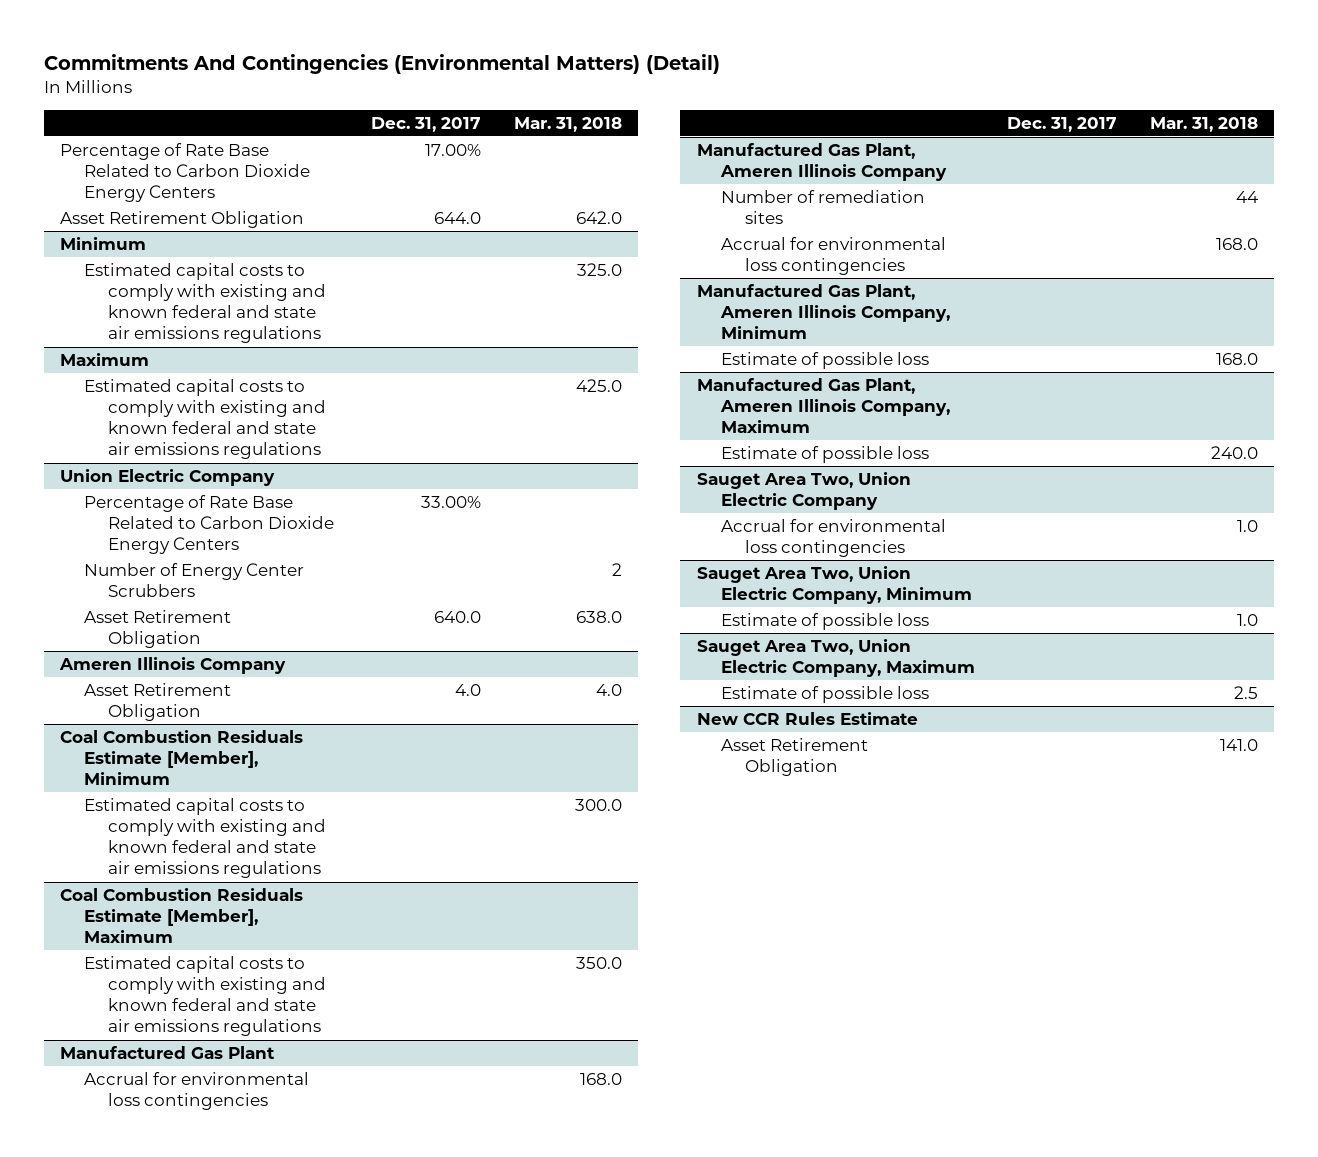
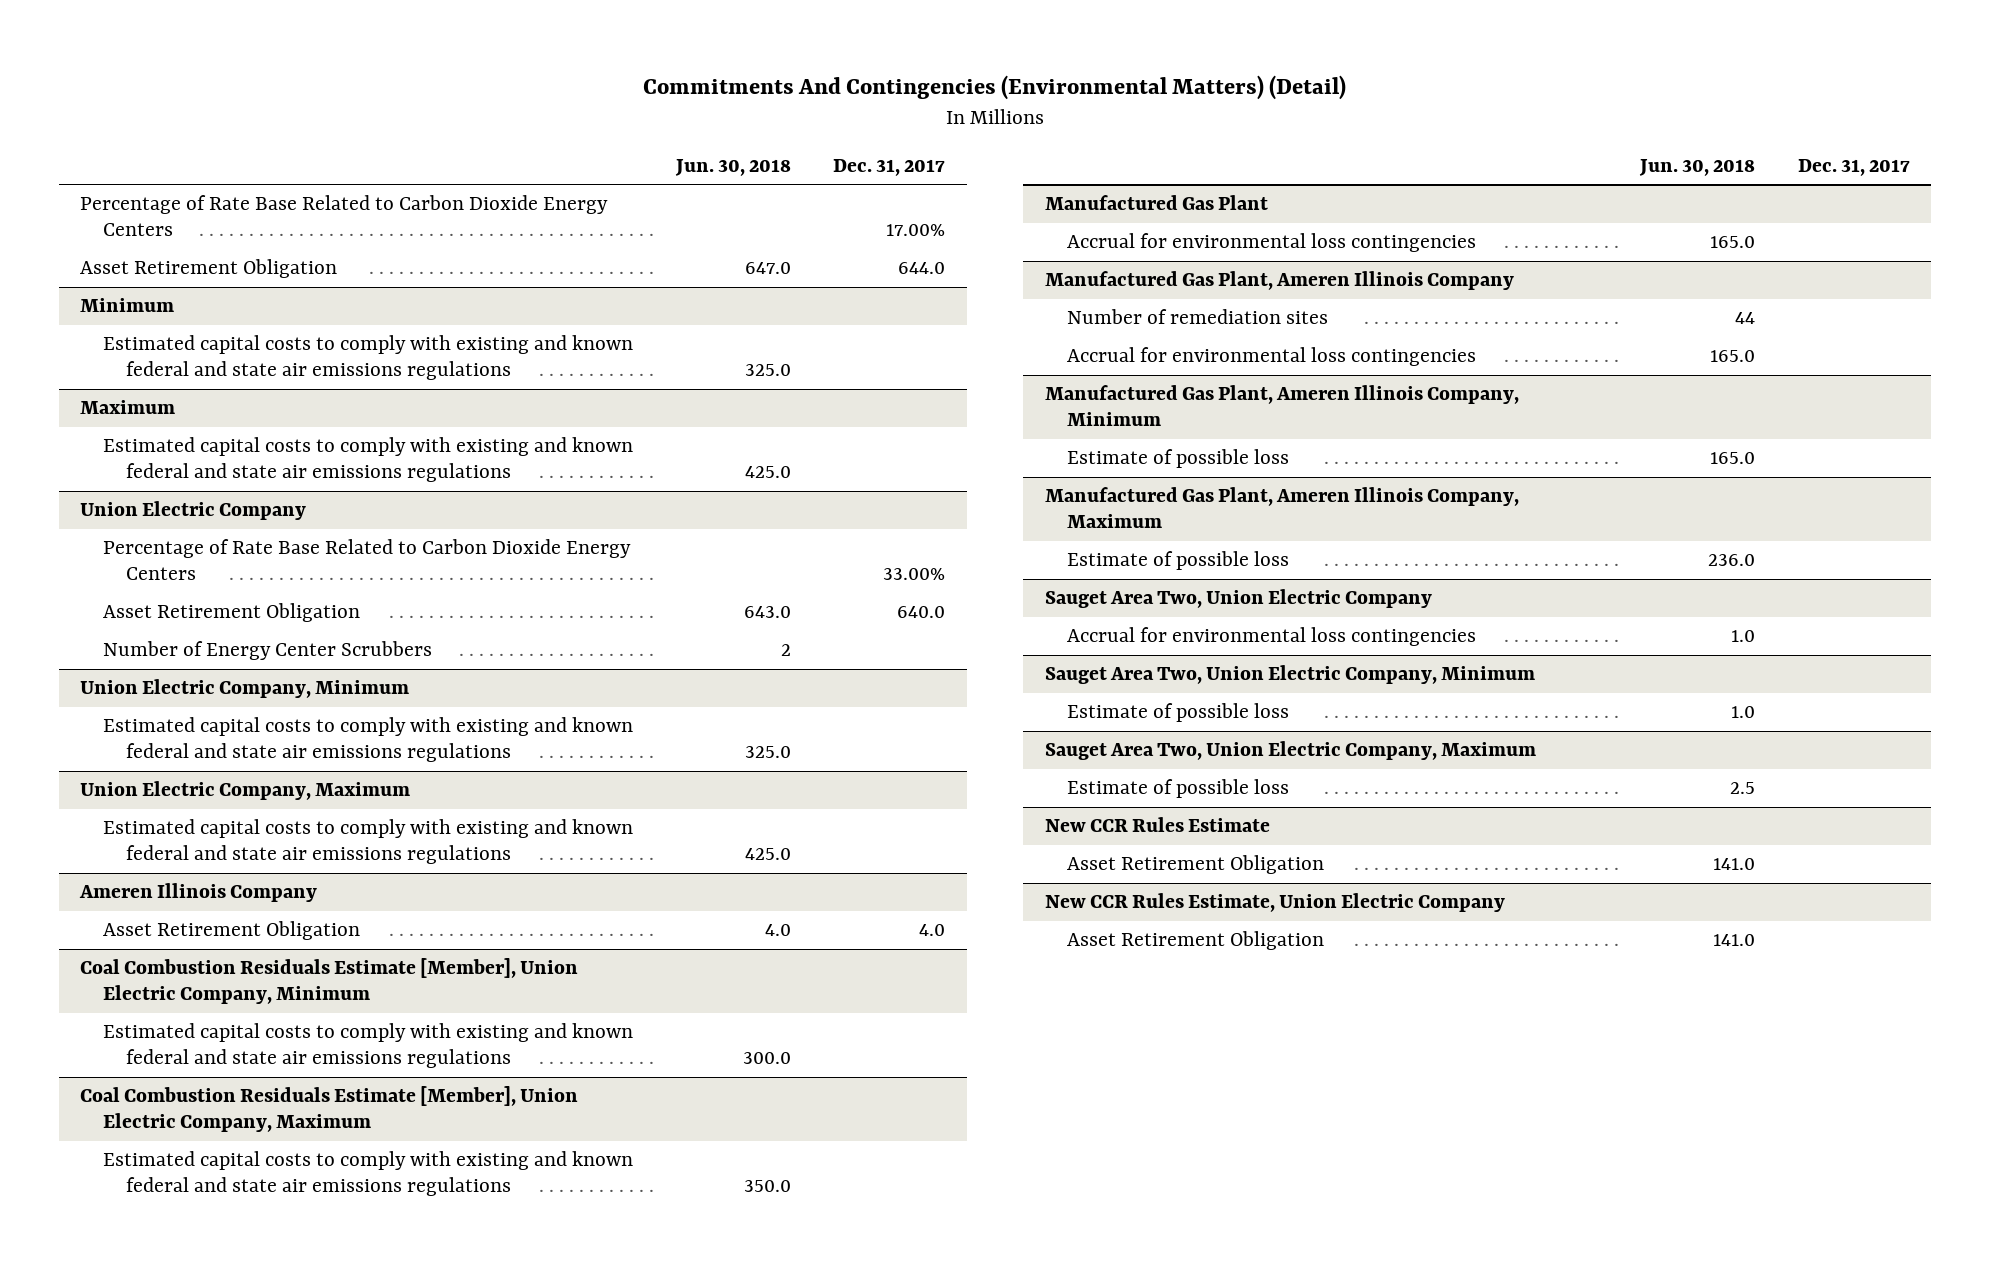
- | Dec. 31, 2017 | Mar. 31, 2018
+ | Jun. 30, 2018 | Dec. 31, 2017
@ Union Electric Company
moved down: Number of Energy Center Scrubbers | 2 |
+ Union Electric Company, Minimum
+ Estimated capital costs to comply with existing and known federal and state air emissions regulations | 325.0 |
+ Union Electric Company, Maximum
+ Estimated capital costs to comply with existing and known federal and state air emissions regulations | 425.0 |
- Coal Combustion Residuals Estimate [Member], Minimum
+ Coal Combustion Residuals Estimate [Member], Union Electric Company, Minimum
- Coal Combustion Residuals Estimate [Member], Maximum
+ Coal Combustion Residuals Estimate [Member], Union Electric Company, Maximum
+ New CCR Rules Estimate, Union Electric Company
+ Asset Retirement Obligation | 141.0 |

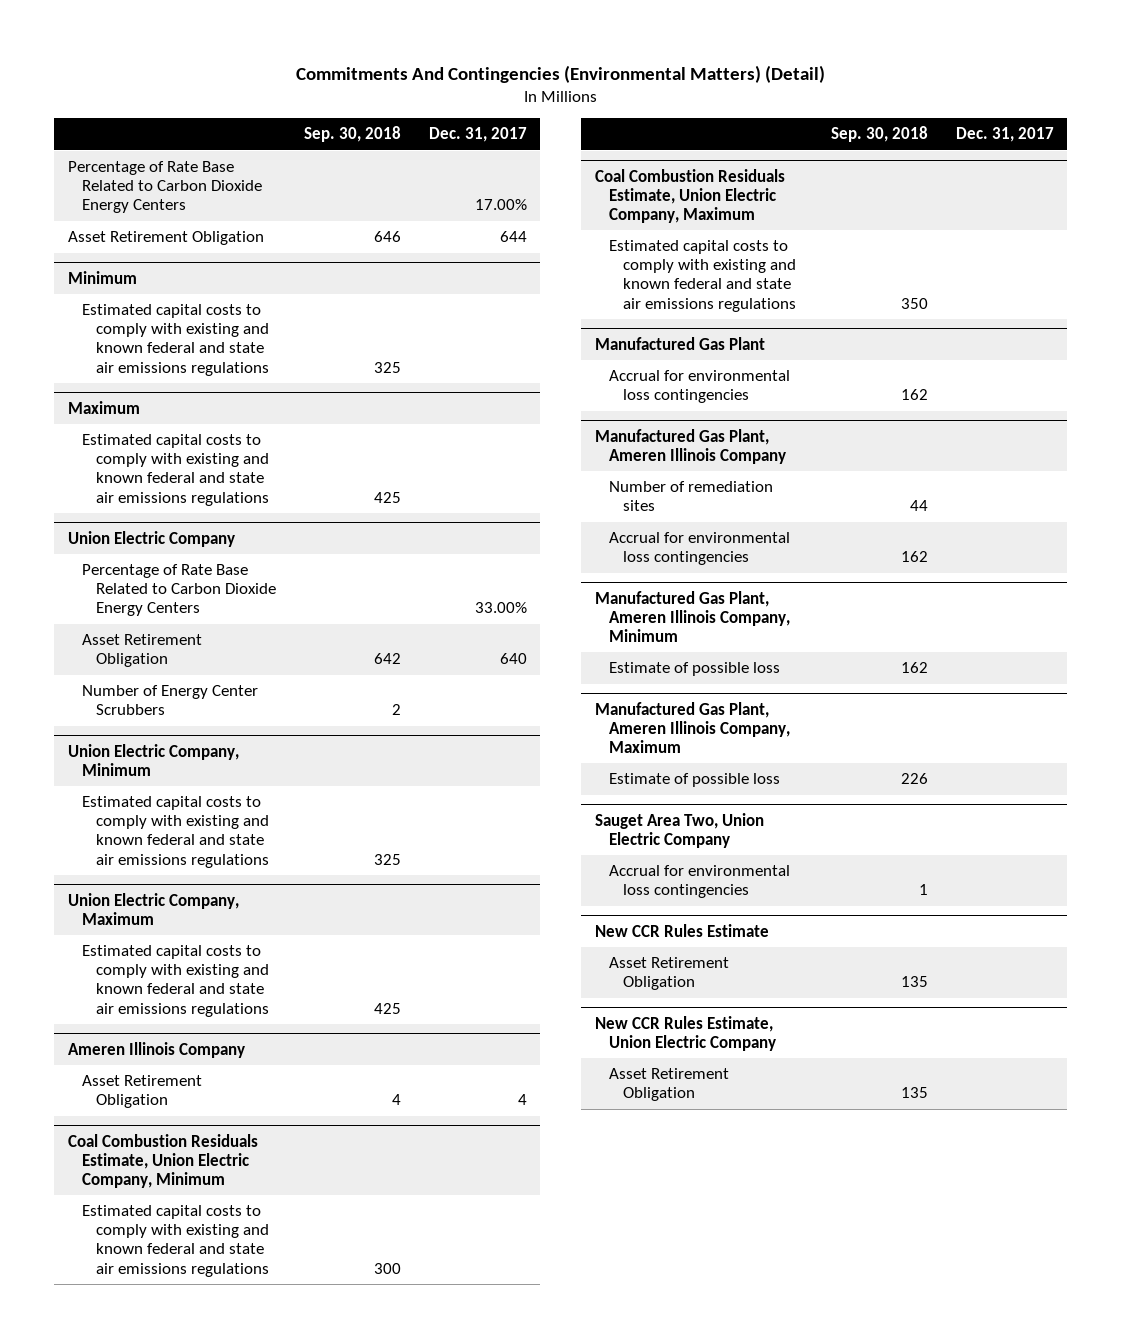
- | Jun. 30, 2018 | Dec. 31, 2017
+ | Sep. 30, 2018 | Dec. 31, 2017
- Asset Retirement Obligation | 647.0 | 644.0
+ Asset Retirement Obligation | 646 | 644
@ Union Electric Company
- Asset Retirement Obligation | 643.0 | 640.0
+ Asset Retirement Obligation | 642 | 640
@ Ameren Illinois Company
- Asset Retirement Obligation | 4.0 | 4.0
- Coal Combustion Residuals Estimate [Member], Union Electric Company, Minimum
@ Ameren Illinois Company
+ Asset Retirement Obligation | 4 | 4
+ Coal Combustion Residuals Estimate, Union Electric Company, Minimum
- Coal Combustion Residuals Estimate [Member], Union Electric Company, Maximum
+ Coal Combustion Residuals Estimate, Union Electric Company, Maximum
- Sauget Area Two, Union Electric Company, Minimum
- Estimate of possible loss | 1.0 |
- Sauget Area Two, Union Electric Company, Maximum
- Estimate of possible loss | 2.5 |

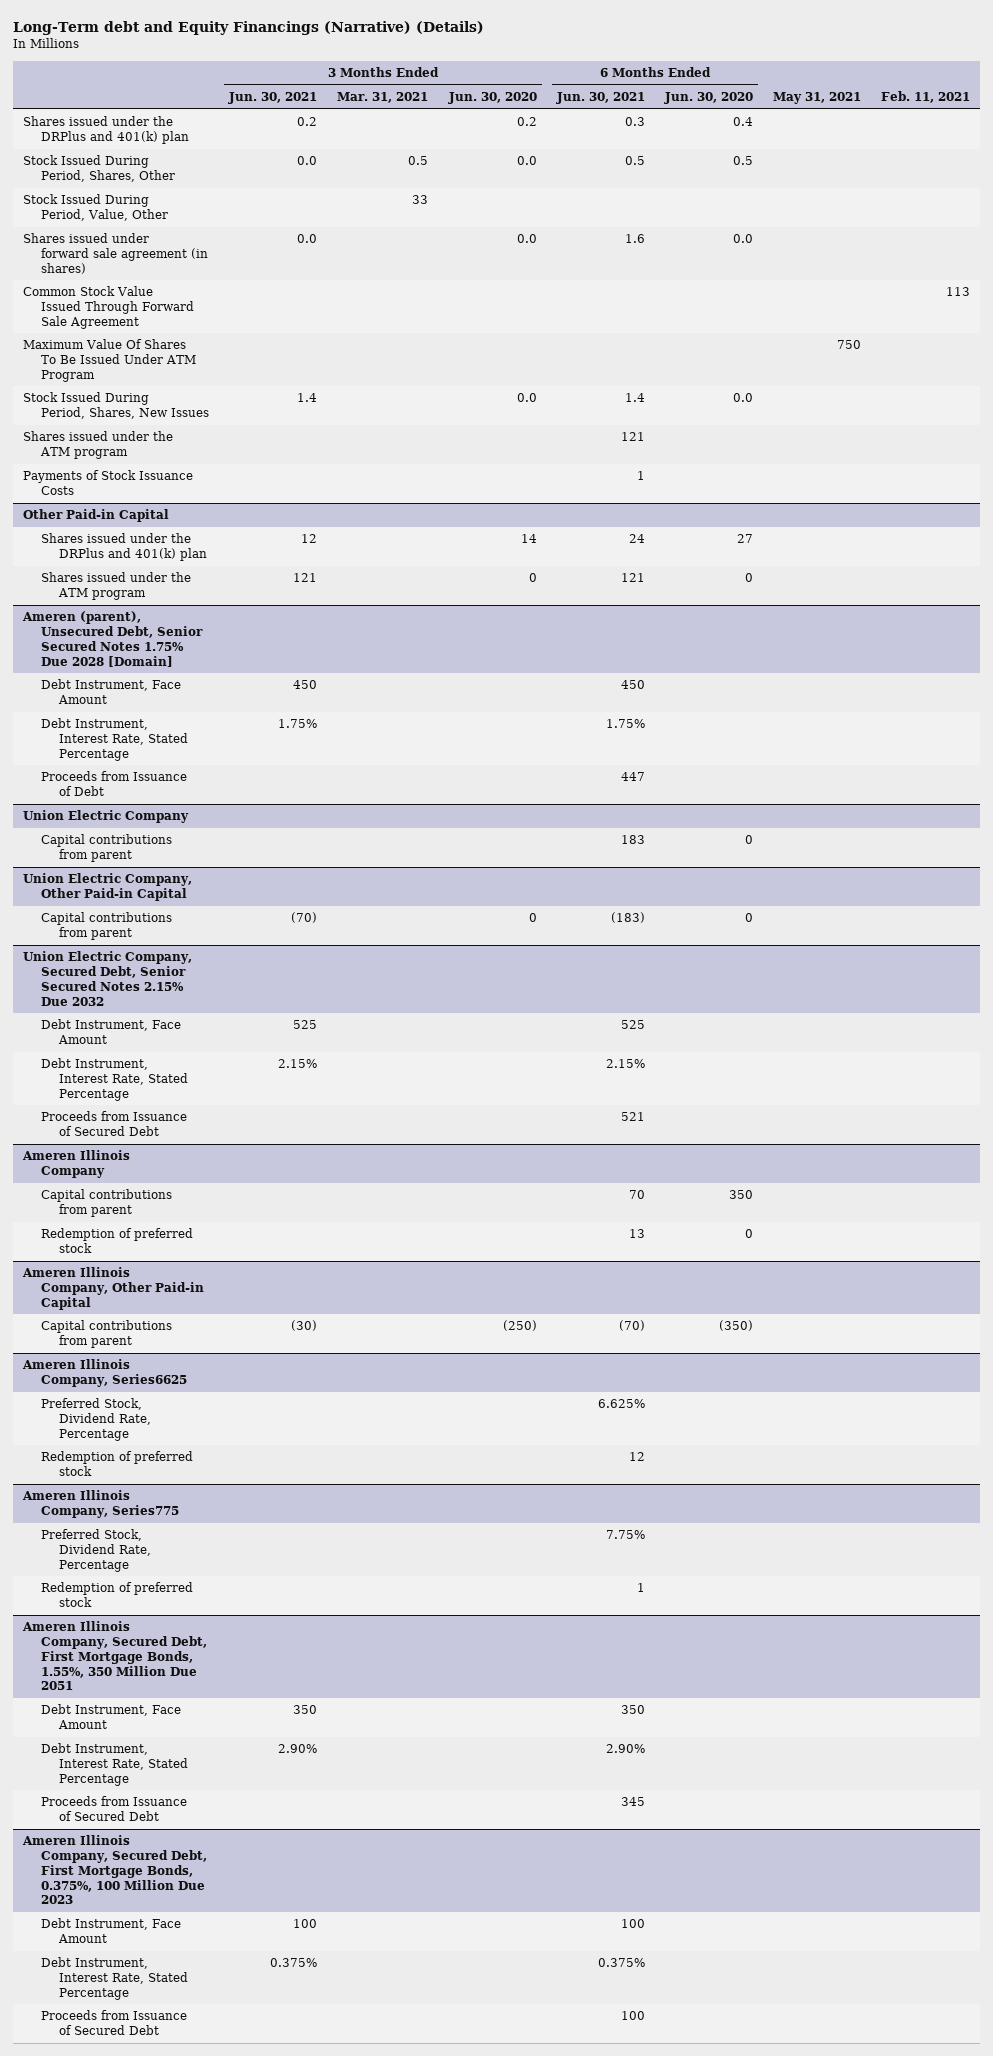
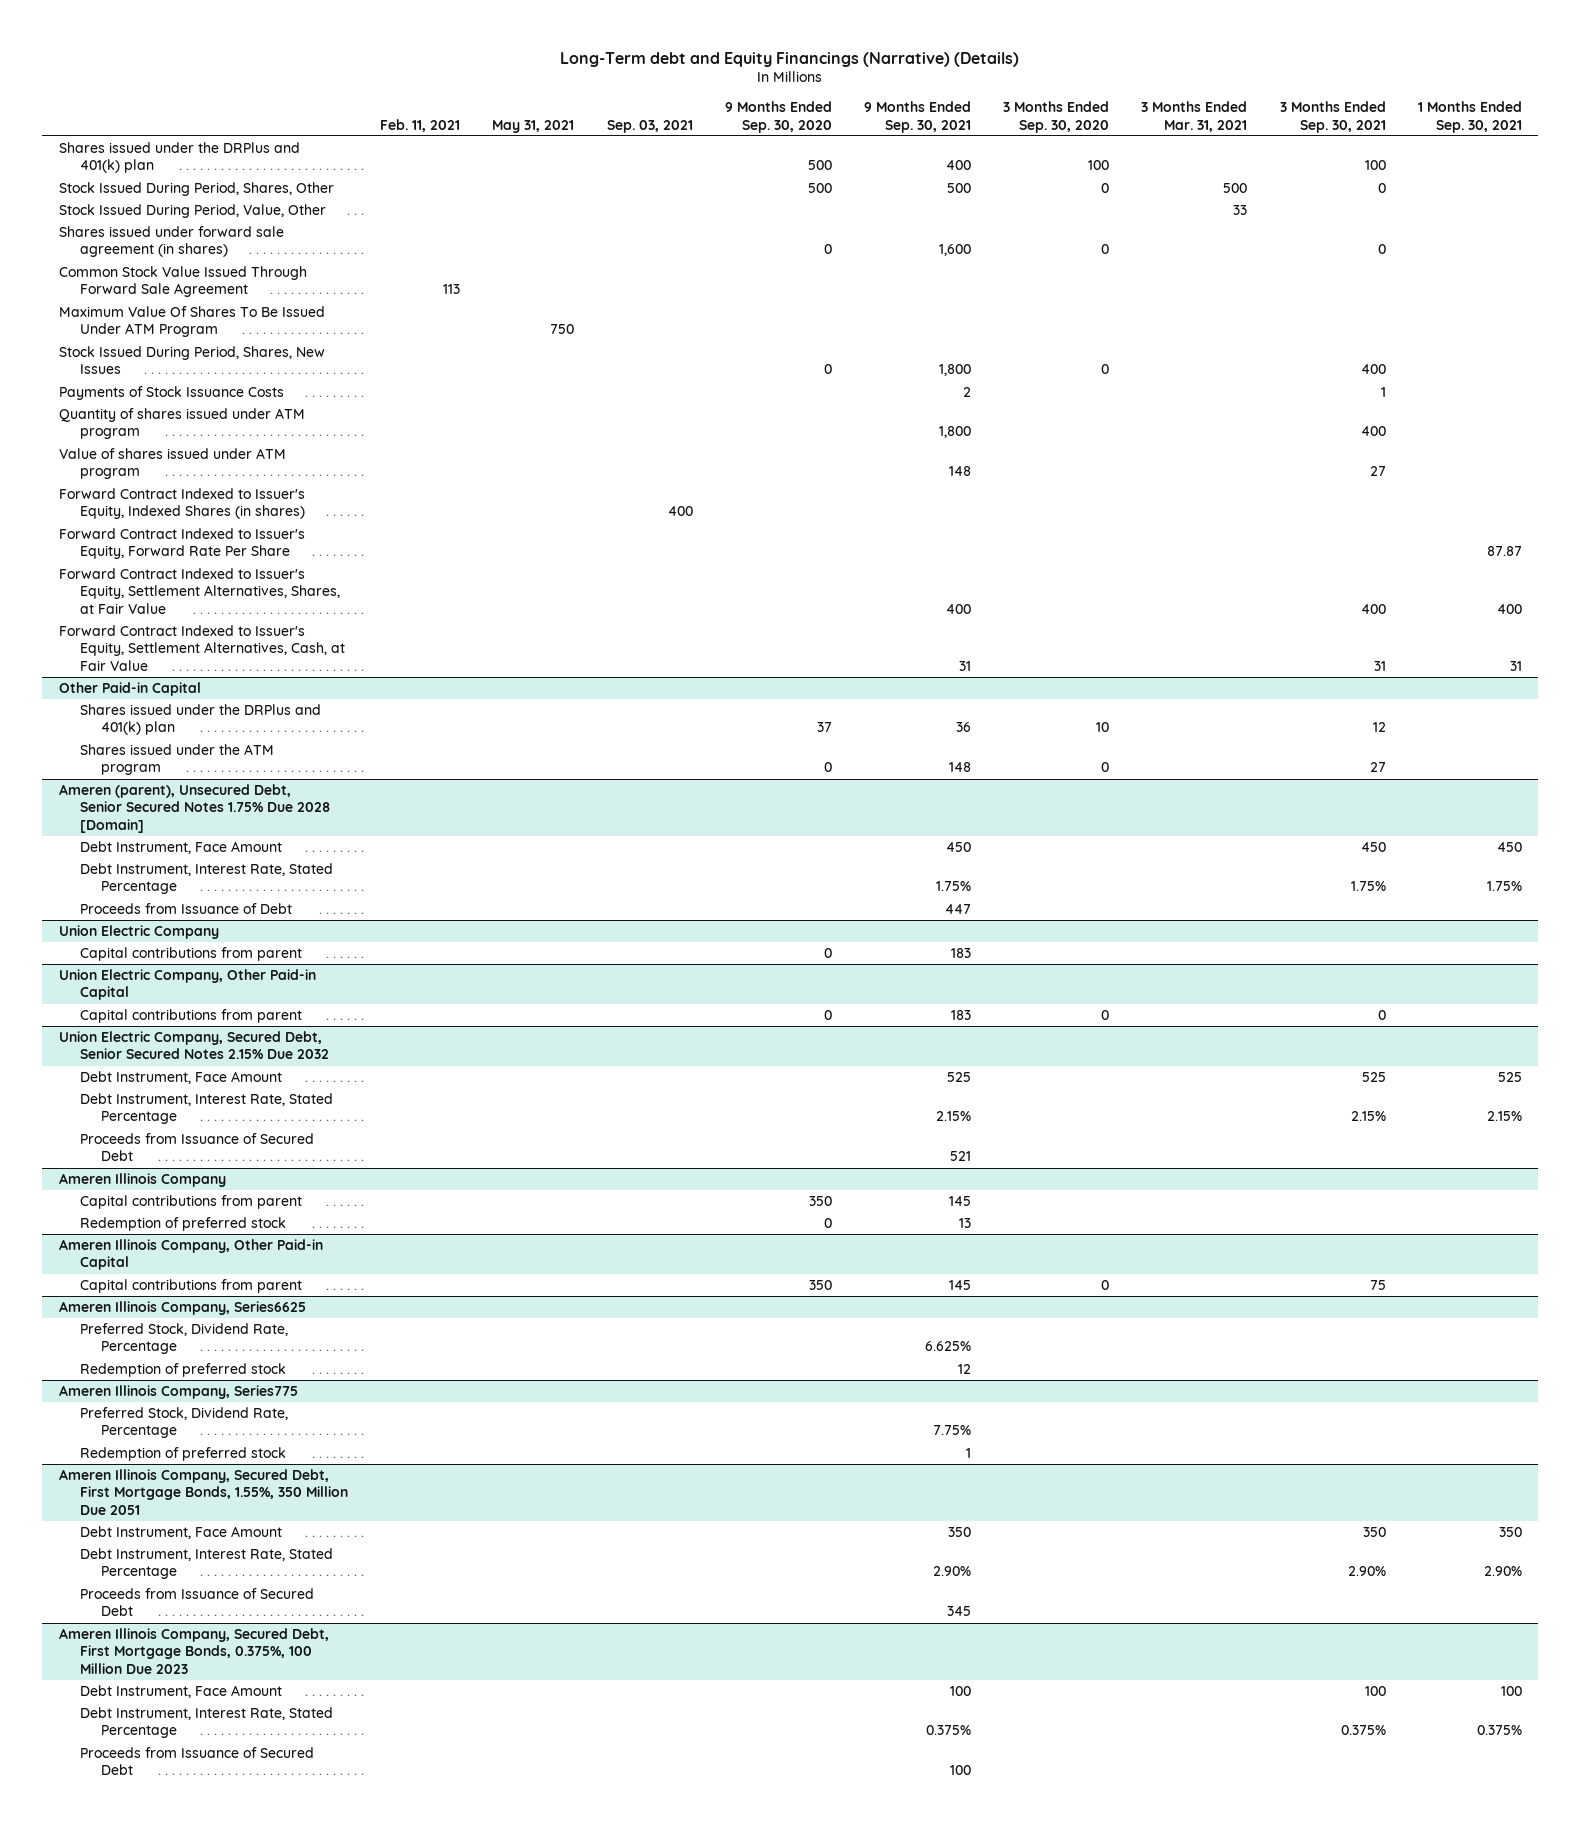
- | 3 Months Ended Jun. 30, 2021 | 3 Months Ended Mar. 31, 2021 | 3 Months Ended Jun. 30, 2020 | 6 Months Ended Jun. 30, 2021 | 6 Months Ended Jun. 30, 2020 | May 31, 2021 | Feb. 11, 2021
+ | Feb. 11, 2021 | May 31, 2021 | Sep. 03, 2021 | 9 Months Ended Sep. 30, 2020 | 9 Months Ended Sep. 30, 2021 | 3 Months Ended Sep. 30, 2020 | 3 Months Ended Mar. 31, 2021 | 3 Months Ended Sep. 30, 2021 | 1 Months Ended Sep. 30, 2021
- Stock Issued During Period, Shares, Other | 0.0 | 0.5 | 0.0 | 0.5 | 0.5 | |
+ Stock Issued During Period, Shares, Other | | | | 500 | 500 | 0 | 500 | 0 |
- Shares issued under the ATM program | | | | 121 | | |
+ Quantity of shares issued under ATM program | | | | | 1,800 | | | 400 |
+ Value of shares issued under ATM program | | | | | 148 | | | 27 |
+ Forward Contract Indexed to Issuer's Equity, Indexed Shares (in shares) | | | 400 | | | | | |
+ Forward Contract Indexed to Issuer's Equity, Forward Rate Per Share | | | | | | | | | 87.87
+ Forward Contract Indexed to Issuer's Equity, Settlement Alternatives, Shares, at Fair Value | | | | | 400 | | | 400 | 400
+ Forward Contract Indexed to Issuer's Equity, Settlement Alternatives, Cash, at Fair Value | | | | | 31 | | | 31 | 31

